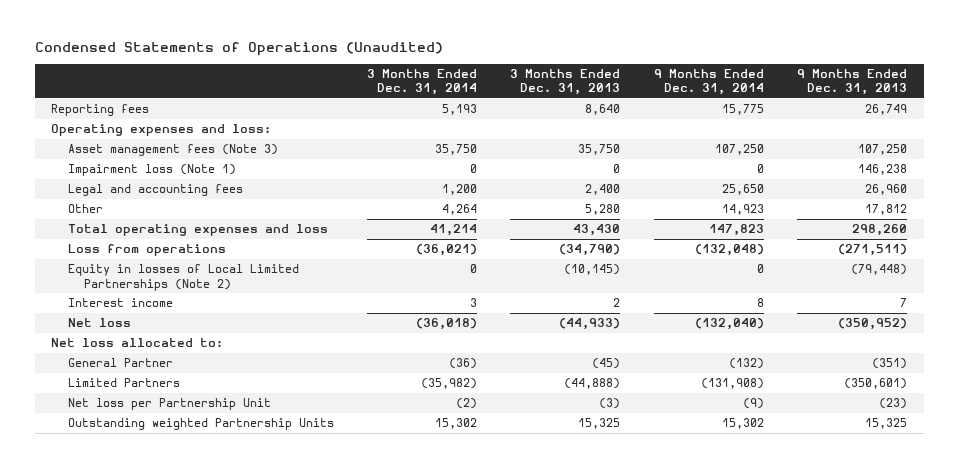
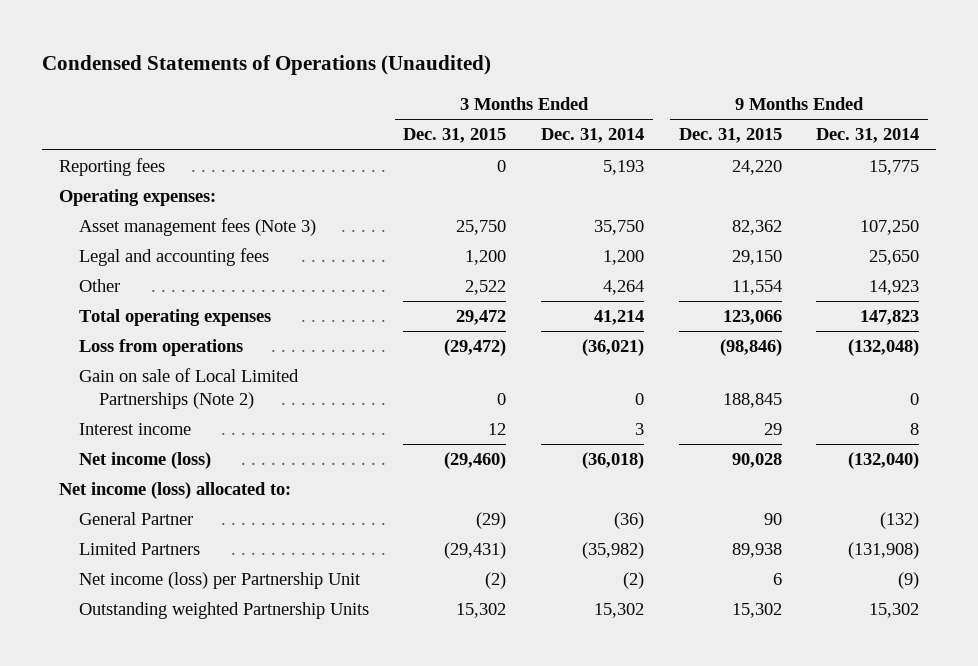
- | 3 Months Ended Dec. 31, 2014 | 3 Months Ended Dec. 31, 2013 | 9 Months Ended Dec. 31, 2014 | 9 Months Ended Dec. 31, 2013
+ | 3 Months Ended Dec. 31, 2015 | 3 Months Ended Dec. 31, 2014 | 9 Months Ended Dec. 31, 2015 | 9 Months Ended Dec. 31, 2014
- Operating expenses and loss:
+ Operating expenses:
- Impairment loss (Note 1) | 0 | 0 | 0 | 146,238
- Total operating expenses and loss | 41,214 | 43,430 | 147,823 | 298,260
+ Total operating expenses | 29,472 | 41,214 | 123,066 | 147,823
- Equity in losses of Local Limited Partnerships (Note 2) | 0 | (10,145) | 0 | (79,448)
+ Gain on sale of Local Limited Partnerships (Note 2) | 0 | 0 | 188,845 | 0
- Net loss | (36,018) | (44,933) | (132,040) | (350,952)
- Net loss allocated to:
+ Net income (loss) | (29,460) | (36,018) | 90,028 | (132,040)
+ Net income (loss) allocated to:
- Net loss per Partnership Unit | (2) | (3) | (9) | (23)
+ Net income (loss) per Partnership Unit | (2) | (2) | 6 | (9)

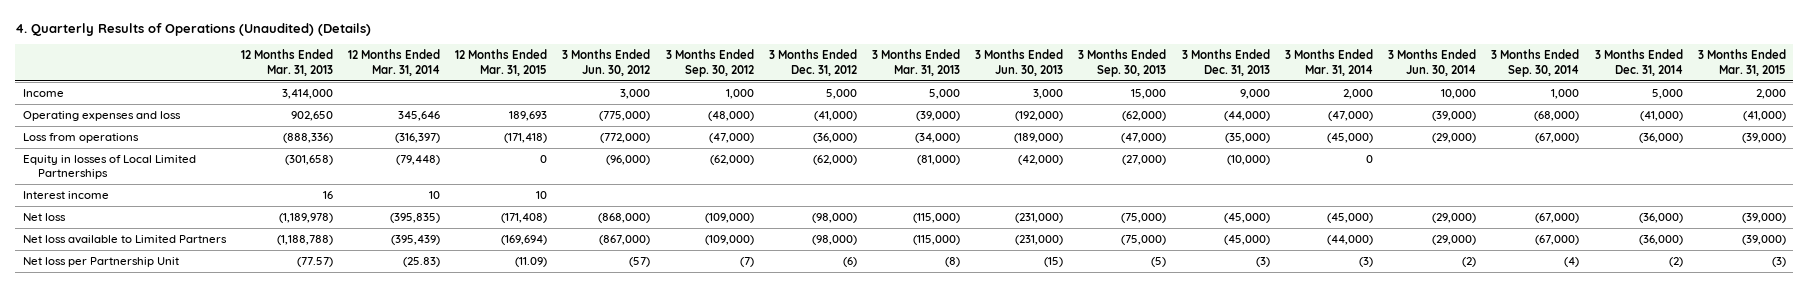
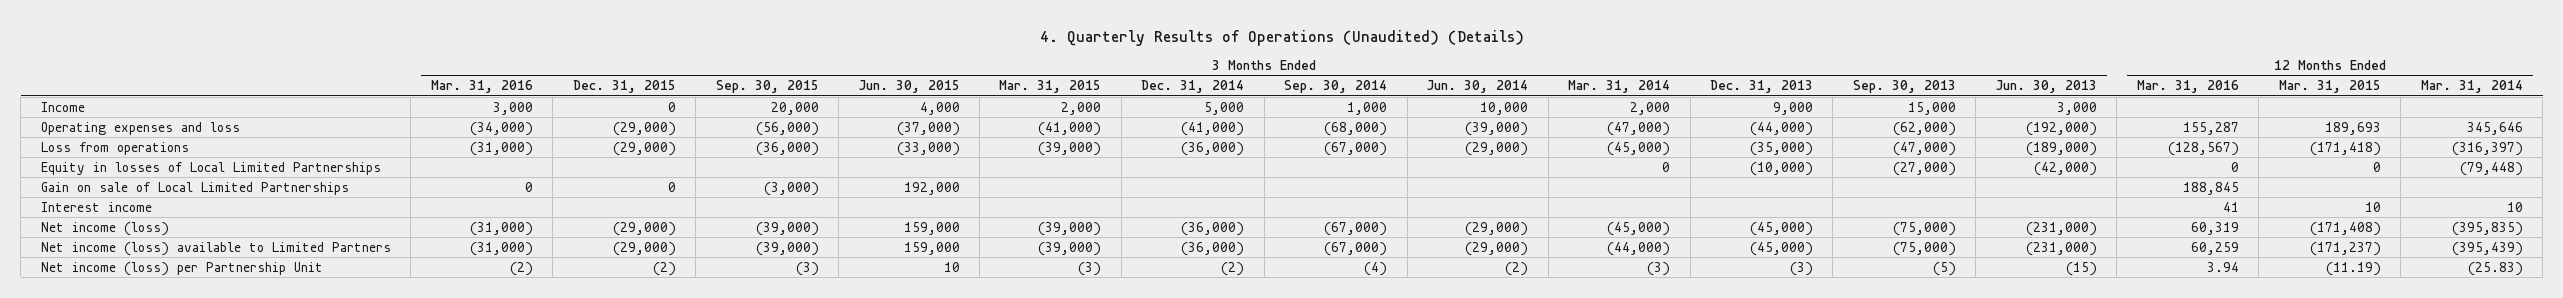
- | 12 Months Ended Mar. 31, 2013 | 12 Months Ended Mar. 31, 2014 | 12 Months Ended Mar. 31, 2015 | 3 Months Ended Jun. 30, 2012 | 3 Months Ended Sep. 30, 2012 | 3 Months Ended Dec. 31, 2012 | 3 Months Ended Mar. 31, 2013 | 3 Months Ended Jun. 30, 2013 | 3 Months Ended Sep. 30, 2013 | 3 Months Ended Dec. 31, 2013 | 3 Months Ended Mar. 31, 2014 | 3 Months Ended Jun. 30, 2014 | 3 Months Ended Sep. 30, 2014 | 3 Months Ended Dec. 31, 2014 | 3 Months Ended Mar. 31, 2015
+ | 3 Months Ended Mar. 31, 2016 | 3 Months Ended Dec. 31, 2015 | 3 Months Ended Sep. 30, 2015 | 3 Months Ended Jun. 30, 2015 | 3 Months Ended Mar. 31, 2015 | 3 Months Ended Dec. 31, 2014 | 3 Months Ended Sep. 30, 2014 | 3 Months Ended Jun. 30, 2014 | 3 Months Ended Mar. 31, 2014 | 3 Months Ended Dec. 31, 2013 | 3 Months Ended Sep. 30, 2013 | 3 Months Ended Jun. 30, 2013 | 12 Months Ended Mar. 31, 2016 | 12 Months Ended Mar. 31, 2015 | 12 Months Ended Mar. 31, 2014
+ Gain on sale of Local Limited Partnerships | 0 | 0 | (3,000) | 192,000 | | | | | | | | | 188,845 | |
- Net loss | (1,189,978) | (395,835) | (171,408) | (868,000) | (109,000) | (98,000) | (115,000) | (231,000) | (75,000) | (45,000) | (45,000) | (29,000) | (67,000) | (36,000) | (39,000)
- Net loss available to Limited Partners | (1,188,788) | (395,439) | (169,694) | (867,000) | (109,000) | (98,000) | (115,000) | (231,000) | (75,000) | (45,000) | (44,000) | (29,000) | (67,000) | (36,000) | (39,000)
- Net loss per Partnership Unit | (77.57) | (25.83) | (11.09) | (57) | (7) | (6) | (8) | (15) | (5) | (3) | (3) | (2) | (4) | (2) | (3)
+ Net income (loss) | (31,000) | (29,000) | (39,000) | 159,000 | (39,000) | (36,000) | (67,000) | (29,000) | (45,000) | (45,000) | (75,000) | (231,000) | 60,319 | (171,408) | (395,835)
+ Net income (loss) available to Limited Partners | (31,000) | (29,000) | (39,000) | 159,000 | (39,000) | (36,000) | (67,000) | (29,000) | (44,000) | (45,000) | (75,000) | (231,000) | 60,259 | (171,237) | (395,439)
+ Net income (loss) per Partnership Unit | (2) | (2) | (3) | 10 | (3) | (2) | (4) | (2) | (3) | (3) | (5) | (15) | 3.94 | (11.19) | (25.83)

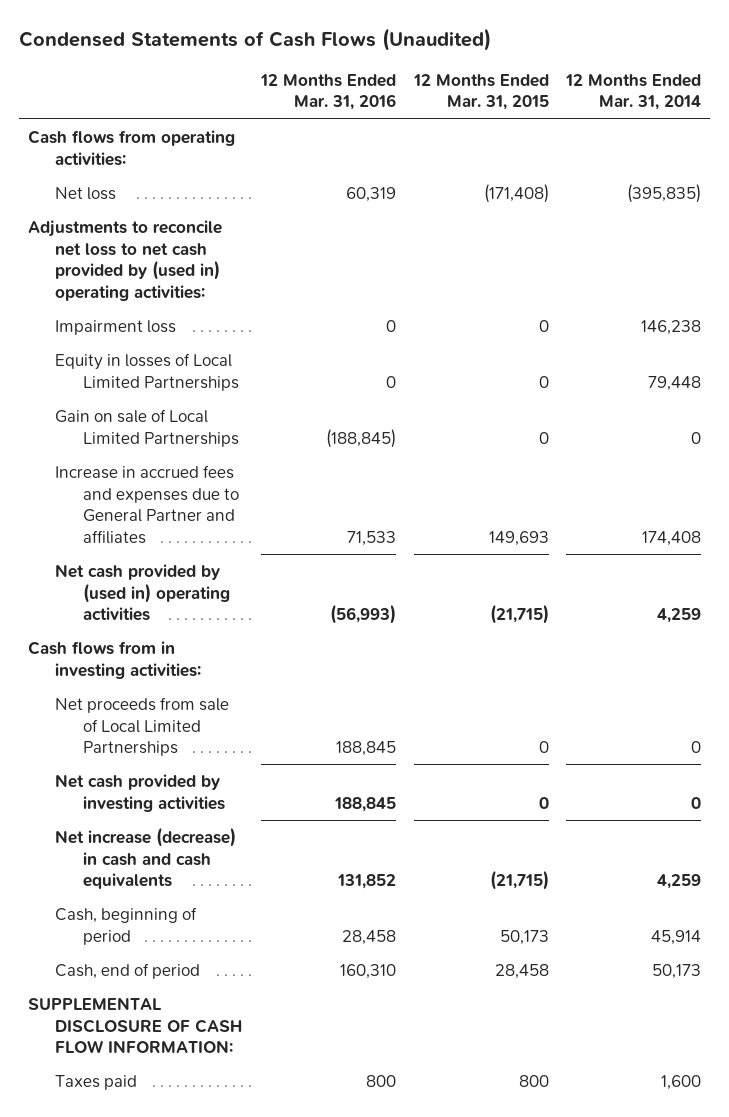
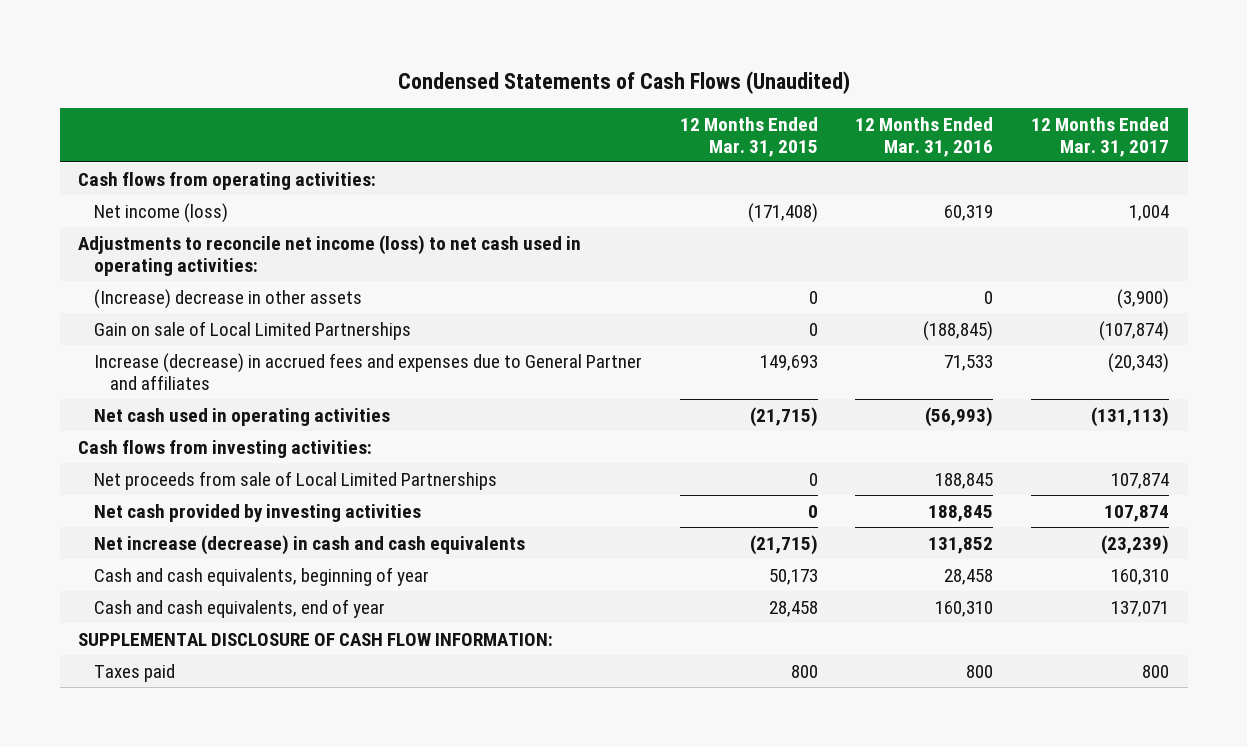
- | 12 Months Ended Mar. 31, 2016 | 12 Months Ended Mar. 31, 2015 | 12 Months Ended Mar. 31, 2014
+ | 12 Months Ended Mar. 31, 2015 | 12 Months Ended Mar. 31, 2016 | 12 Months Ended Mar. 31, 2017
- Net loss | 60,319 | (171,408) | (395,835)
- Adjustments to reconcile net loss to net cash provided by (used in) operating activities:
- Impairment loss | 0 | 0 | 146,238
- Equity in losses of Local Limited Partnerships | 0 | 0 | 79,448
+ Net income (loss) | (171,408) | 60,319 | 1,004
+ Adjustments to reconcile net income (loss) to net cash used in operating activities:
+ (Increase) decrease in other assets | 0 | 0 | (3,900)
- Increase in accrued fees and expenses due to General Partner and affiliates | 71,533 | 149,693 | 174,408
- Net cash provided by (used in) operating activities | (56,993) | (21,715) | 4,259
- Cash flows from in investing activities:
+ Increase (decrease) in accrued fees and expenses due to General Partner and affiliates | 149,693 | 71,533 | (20,343)
+ Net cash used in operating activities | (21,715) | (56,993) | (131,113)
+ Cash flows from investing activities:
- Cash, beginning of period | 28,458 | 50,173 | 45,914
- Cash, end of period | 160,310 | 28,458 | 50,173
+ Cash and cash equivalents, beginning of year | 50,173 | 28,458 | 160,310
+ Cash and cash equivalents, end of year | 28,458 | 160,310 | 137,071

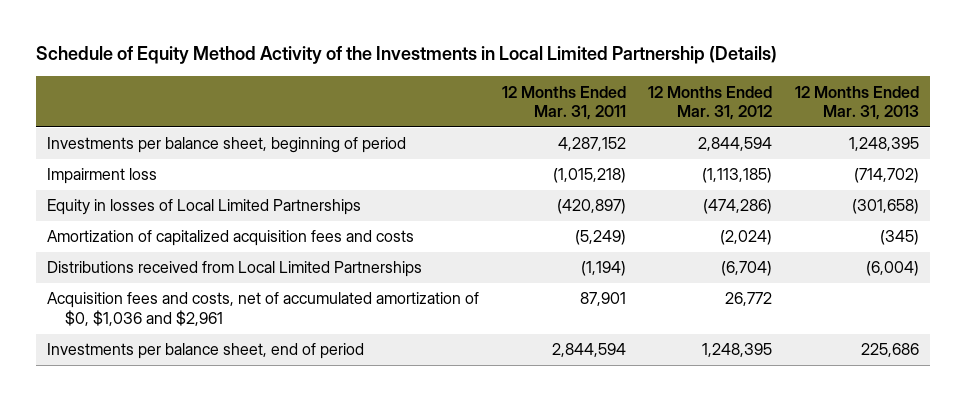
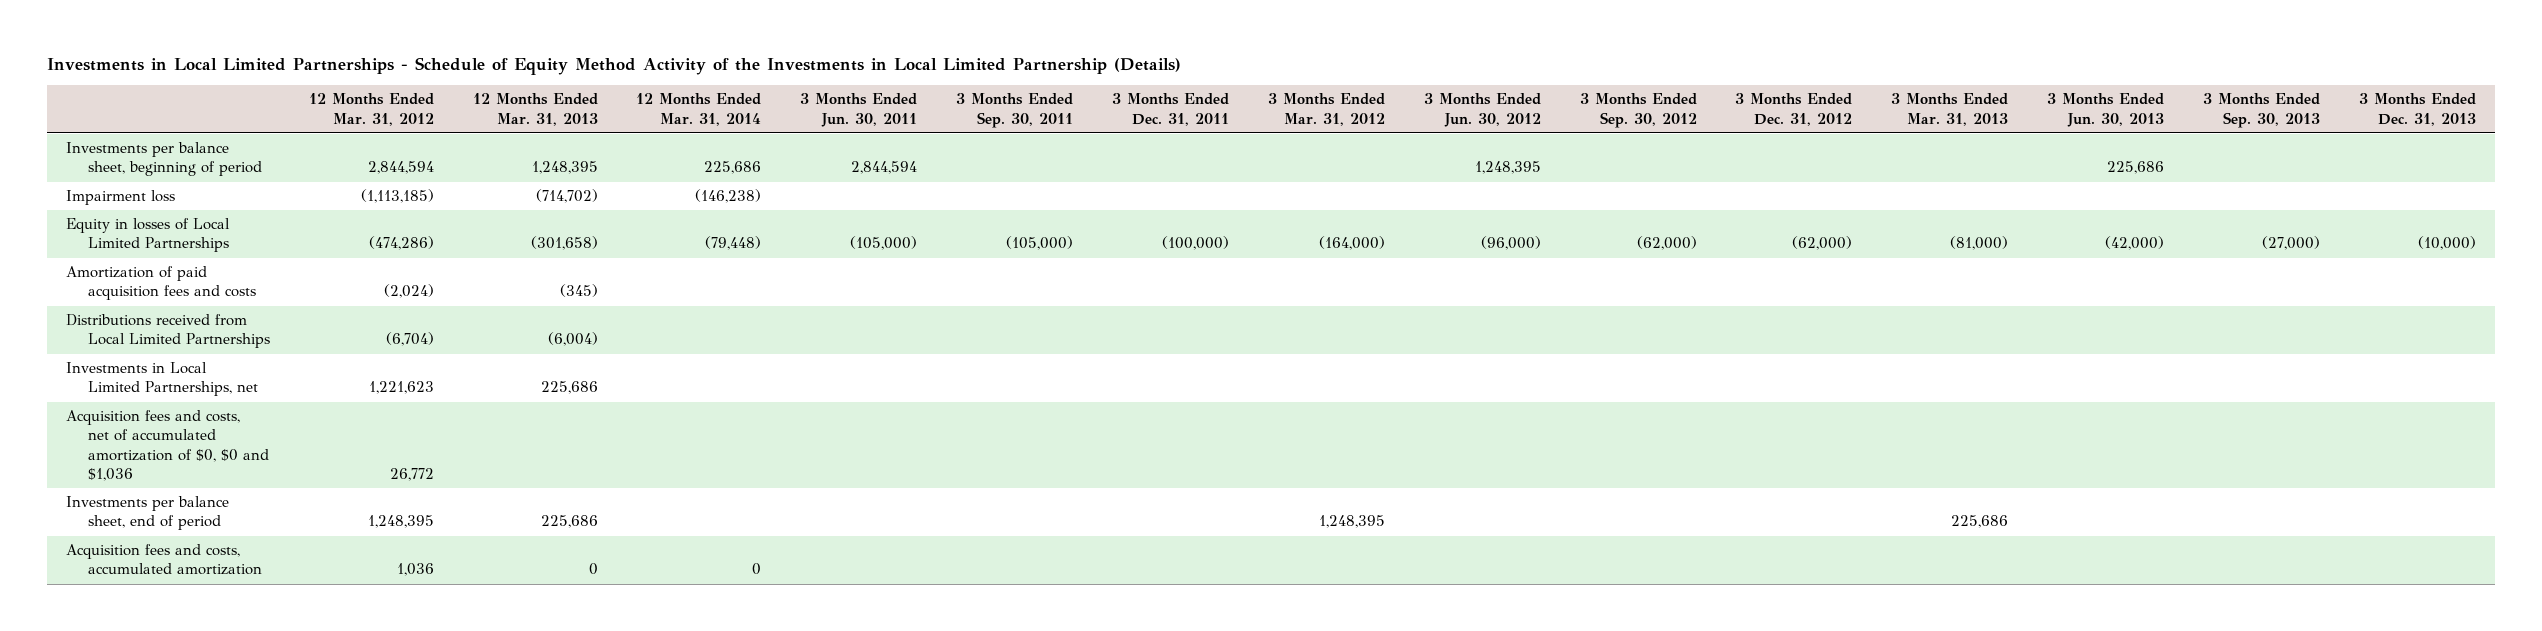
- Schedule of Equity Method Activity of the Investments in Local Limited Partnership (Details)
+ Investments in Local Limited Partnerships - Schedule of Equity Method Activity of the Investments in Local Limited Partnership (Details)
- | 12 Months Ended Mar. 31, 2011 | 12 Months Ended Mar. 31, 2012 | 12 Months Ended Mar. 31, 2013
+ | 12 Months Ended Mar. 31, 2012 | 12 Months Ended Mar. 31, 2013 | 12 Months Ended Mar. 31, 2014 | 3 Months Ended Jun. 30, 2011 | 3 Months Ended Sep. 30, 2011 | 3 Months Ended Dec. 31, 2011 | 3 Months Ended Mar. 31, 2012 | 3 Months Ended Jun. 30, 2012 | 3 Months Ended Sep. 30, 2012 | 3 Months Ended Dec. 31, 2012 | 3 Months Ended Mar. 31, 2013 | 3 Months Ended Jun. 30, 2013 | 3 Months Ended Sep. 30, 2013 | 3 Months Ended Dec. 31, 2013
- Amortization of capitalized acquisition fees and costs | (5,249) | (2,024) | (345)
+ Amortization of paid acquisition fees and costs | (2,024) | (345) | | | | | | | | | | | |
- Acquisition fees and costs, net of accumulated amortization of $0, $1,036 and $2,961 | 87,901 | 26,772 |
+ Investments in Local Limited Partnerships, net | 1,221,623 | 225,686 | | | | | | | | | | | |
+ Acquisition fees and costs, net of accumulated amortization of $0, $0 and $1,036 | 26,772 | | | | | | | | | | | | |
+ Acquisition fees and costs, accumulated amortization | 1,036 | 0 | 0 | | | | | | | | | | |

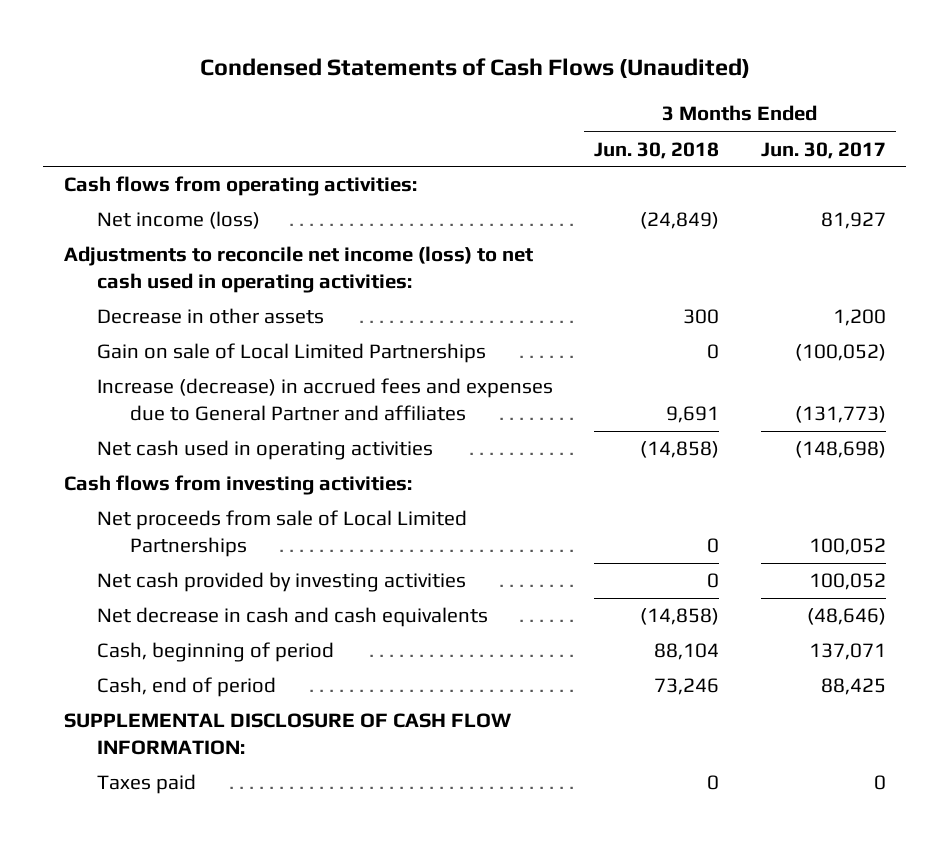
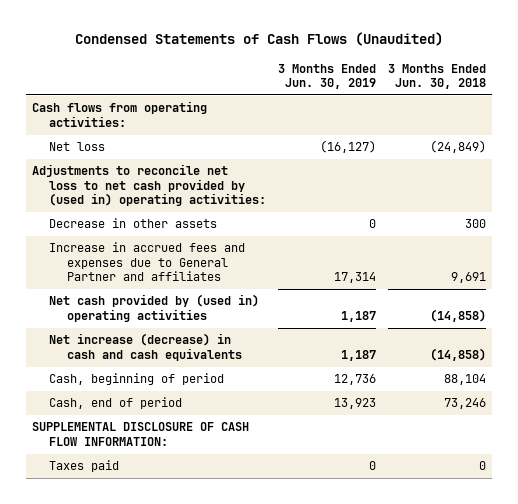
- | 3 Months Ended Jun. 30, 2018 | 3 Months Ended Jun. 30, 2017
+ | 3 Months Ended Jun. 30, 2019 | 3 Months Ended Jun. 30, 2018
- Net income (loss) | (24,849) | 81,927
- Adjustments to reconcile net income (loss) to net cash used in operating activities:
+ Net loss | (16,127) | (24,849)
+ Adjustments to reconcile net loss to net cash provided by (used in) operating activities:
- Gain on sale of Local Limited Partnerships | 0 | (100,052)
- Increase (decrease) in accrued fees and expenses due to General Partner and affiliates | 9,691 | (131,773)
- Net cash used in operating activities | (14,858) | (148,698)
- Cash flows from investing activities:
- Net proceeds from sale of Local Limited Partnerships | 0 | 100,052
- Net cash provided by investing activities | 0 | 100,052
- Net decrease in cash and cash equivalents | (14,858) | (48,646)
+ Increase in accrued fees and expenses due to General Partner and affiliates | 17,314 | 9,691
+ Net cash provided by (used in) operating activities | 1,187 | (14,858)
+ Net increase (decrease) in cash and cash equivalents | 1,187 | (14,858)

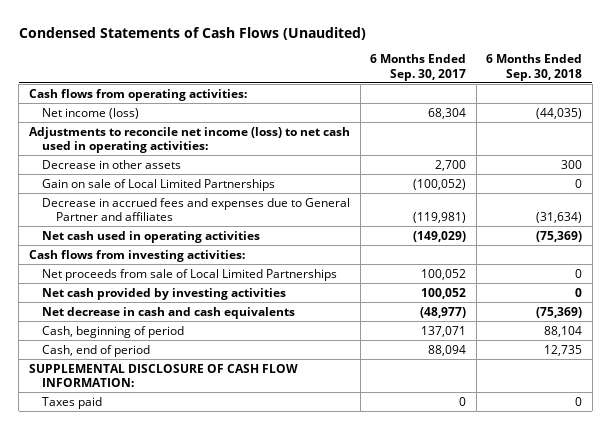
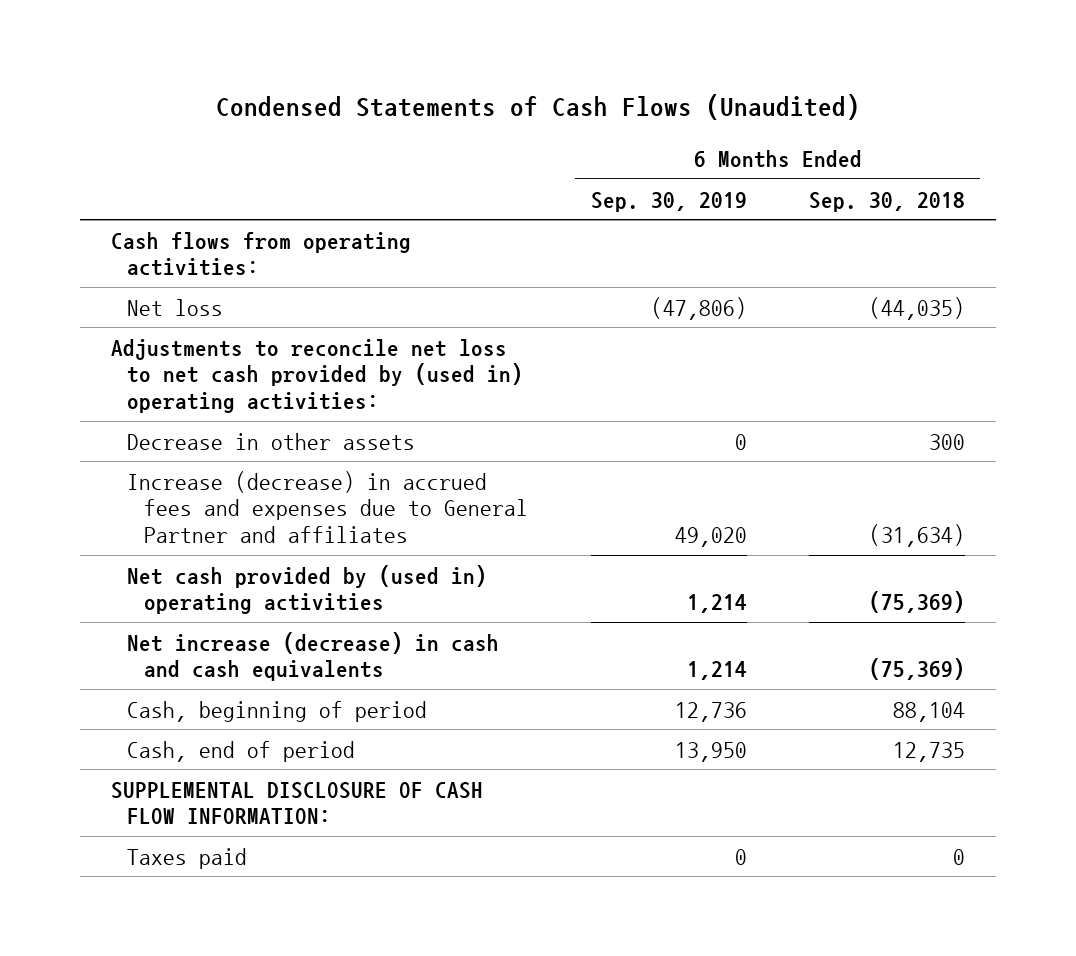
- | 6 Months Ended Sep. 30, 2017 | 6 Months Ended Sep. 30, 2018
+ | 6 Months Ended Sep. 30, 2019 | 6 Months Ended Sep. 30, 2018
- Net income (loss) | 68,304 | (44,035)
- Adjustments to reconcile net income (loss) to net cash used in operating activities:
+ Net loss | (47,806) | (44,035)
+ Adjustments to reconcile net loss to net cash provided by (used in) operating activities:
- Gain on sale of Local Limited Partnerships | (100,052) | 0
- Decrease in accrued fees and expenses due to General Partner and affiliates | (119,981) | (31,634)
- Net cash used in operating activities | (149,029) | (75,369)
- Cash flows from investing activities:
- Net proceeds from sale of Local Limited Partnerships | 100,052 | 0
- Net cash provided by investing activities | 100,052 | 0
- Net decrease in cash and cash equivalents | (48,977) | (75,369)
+ Increase (decrease) in accrued fees and expenses due to General Partner and affiliates | 49,020 | (31,634)
+ Net cash provided by (used in) operating activities | 1,214 | (75,369)
+ Net increase (decrease) in cash and cash equivalents | 1,214 | (75,369)

